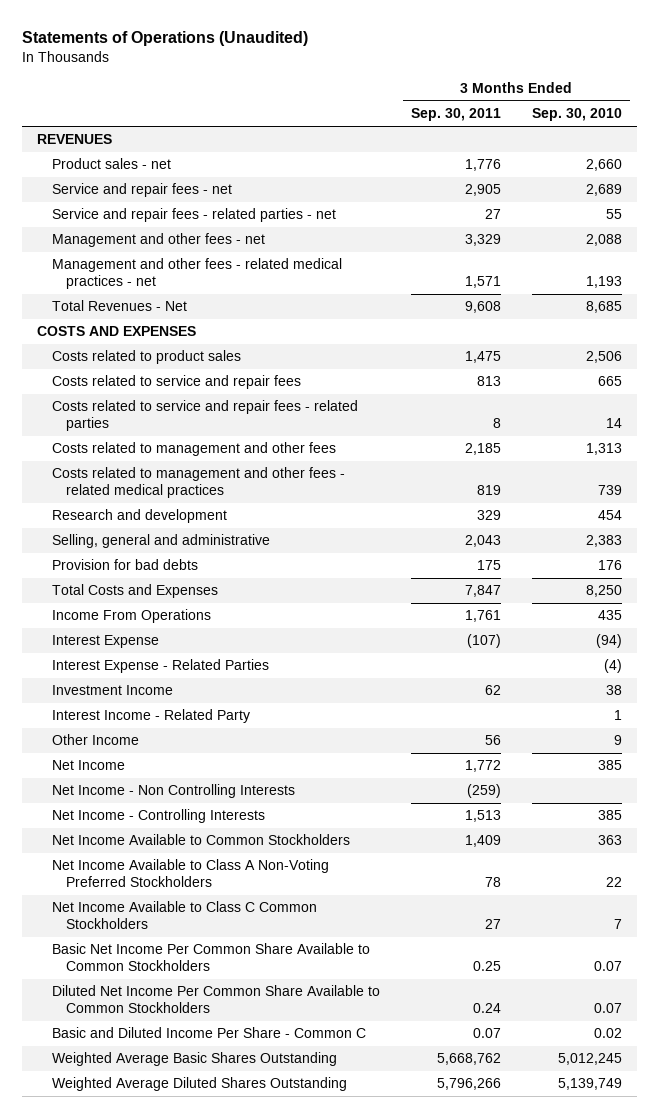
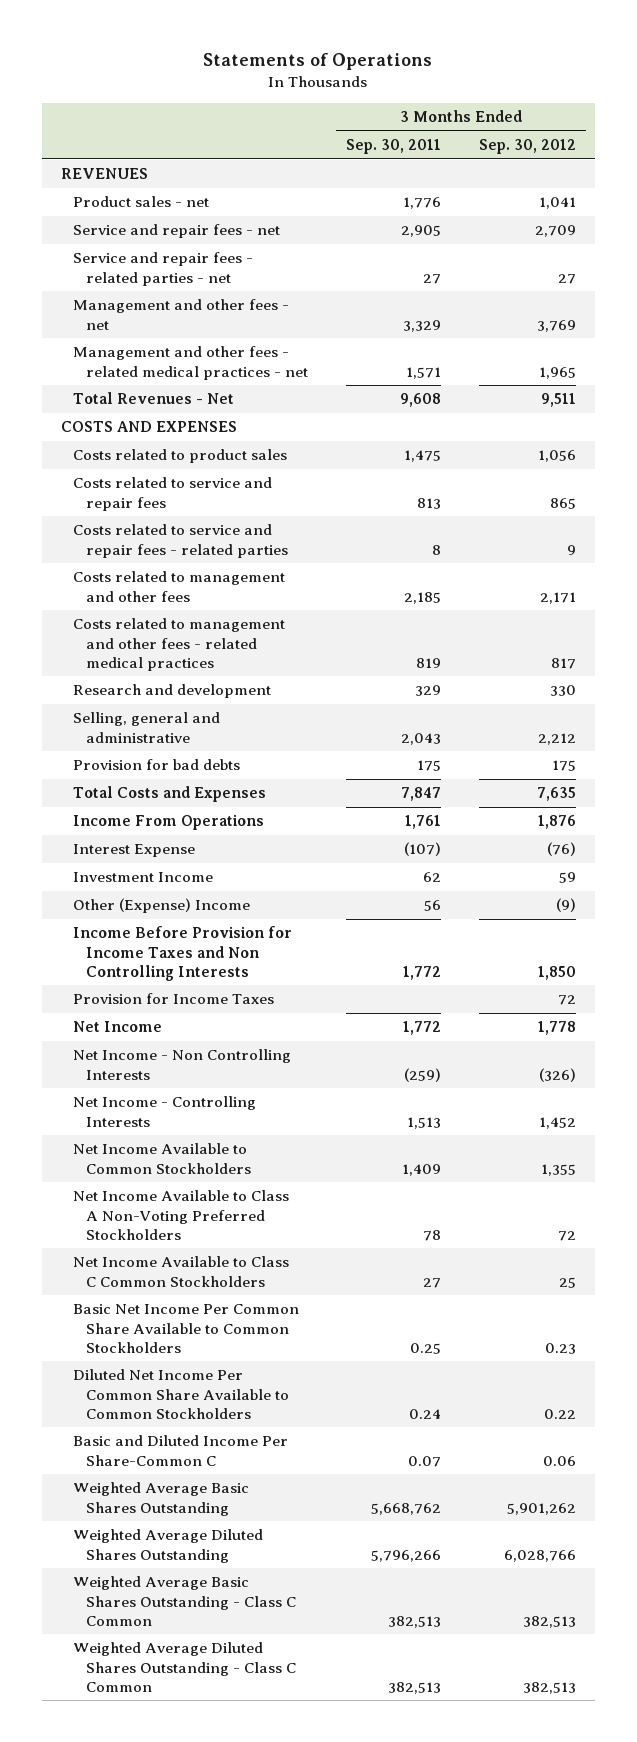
- Statements of Operations (Unaudited)
+ Statements of Operations
- | 3 Months Ended Sep. 30, 2011 | 3 Months Ended Sep. 30, 2010
+ | 3 Months Ended Sep. 30, 2011 | 3 Months Ended Sep. 30, 2012
- Interest Expense - Related Parties | | (4)
- Interest Income - Related Party | | 1
- Other Income | 56 | 9
+ Other (Expense) Income | 56 | (9)
+ Income Before Provision for Income Taxes and Non Controlling Interests | 1,772 | 1,850
+ Provision for Income Taxes | | 72
- Basic and Diluted Income Per Share - Common C | 0.07 | 0.02
+ Basic and Diluted Income Per Share-Common C | 0.07 | 0.06
+ Weighted Average Basic Shares Outstanding - Class C Common | 382,513 | 382,513
+ Weighted Average Diluted Shares Outstanding - Class C Common | 382,513 | 382,513

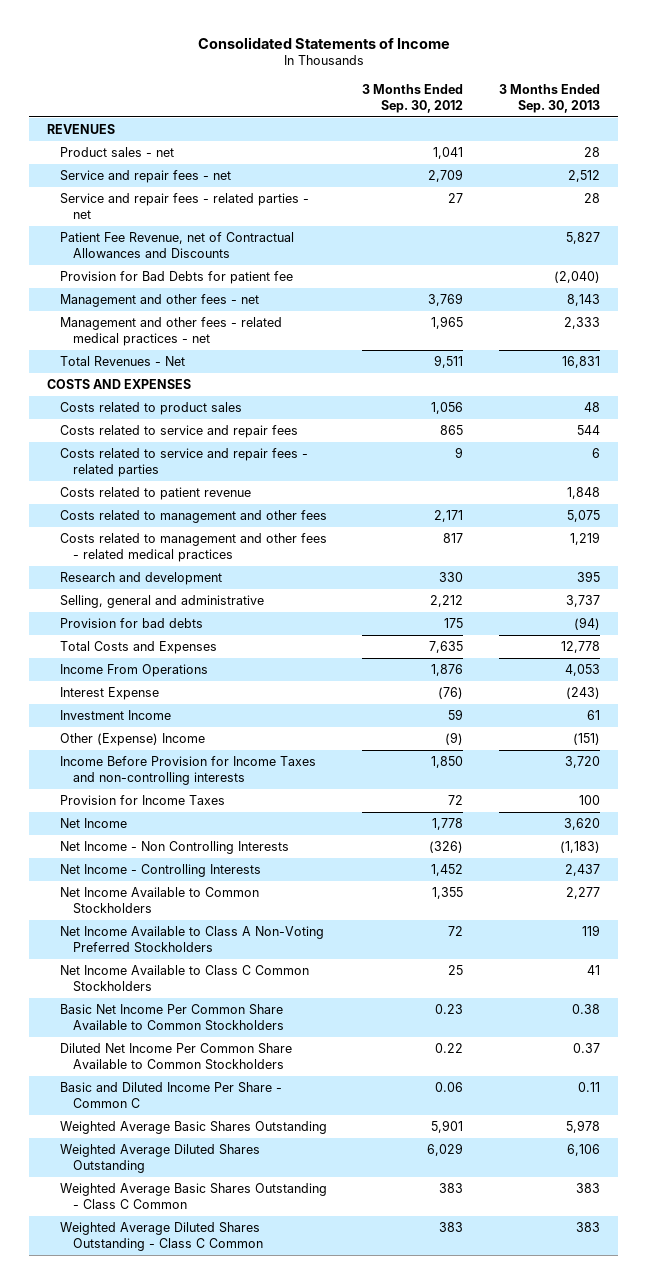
- Statements of Operations
+ Consolidated Statements of Income
- | 3 Months Ended Sep. 30, 2011 | 3 Months Ended Sep. 30, 2012
+ | 3 Months Ended Sep. 30, 2012 | 3 Months Ended Sep. 30, 2013
+ Patient Fee Revenue, net of Contractual Allowances and Discounts | | 5,827
+ Provision for Bad Debts for patient fee | | (2,040)
+ Costs related to patient revenue | | 1,848
- Income Before Provision for Income Taxes and Non Controlling Interests | 1,772 | 1,850
+ Income Before Provision for Income Taxes and non-controlling interests | 1,850 | 3,720
- Basic and Diluted Income Per Share-Common C | 0.07 | 0.06
- Weighted Average Basic Shares Outstanding | 5,668,762 | 5,901,262
- Weighted Average Diluted Shares Outstanding | 5,796,266 | 6,028,766
- Weighted Average Basic Shares Outstanding - Class C Common | 382,513 | 382,513
- Weighted Average Diluted Shares Outstanding - Class C Common | 382,513 | 382,513
+ Basic and Diluted Income Per Share - Common C | 0.06 | 0.11
+ Weighted Average Basic Shares Outstanding | 5,901 | 5,978
+ Weighted Average Diluted Shares Outstanding | 6,029 | 6,106
+ Weighted Average Basic Shares Outstanding - Class C Common | 383 | 383
+ Weighted Average Diluted Shares Outstanding - Class C Common | 383 | 383

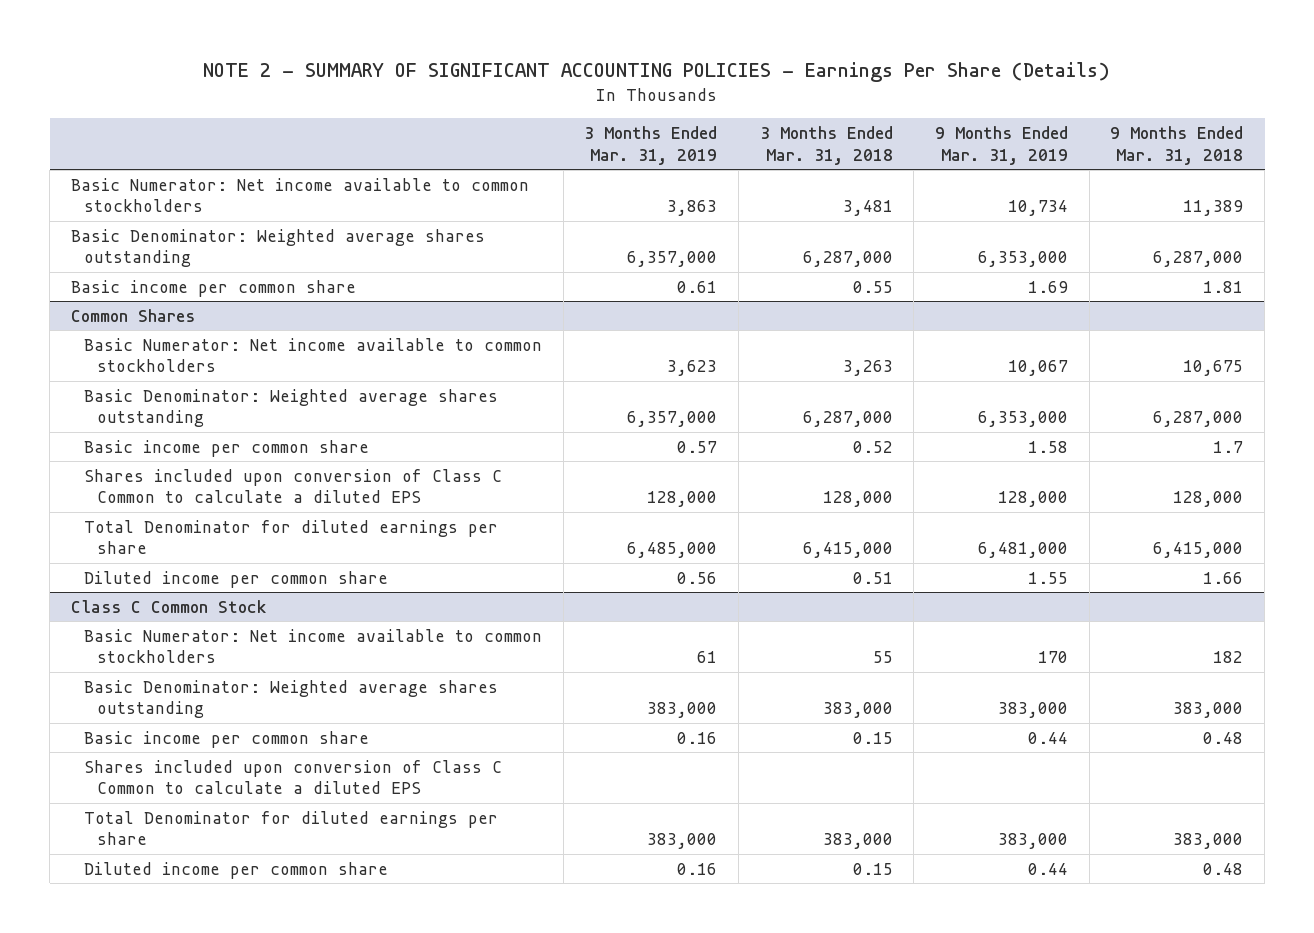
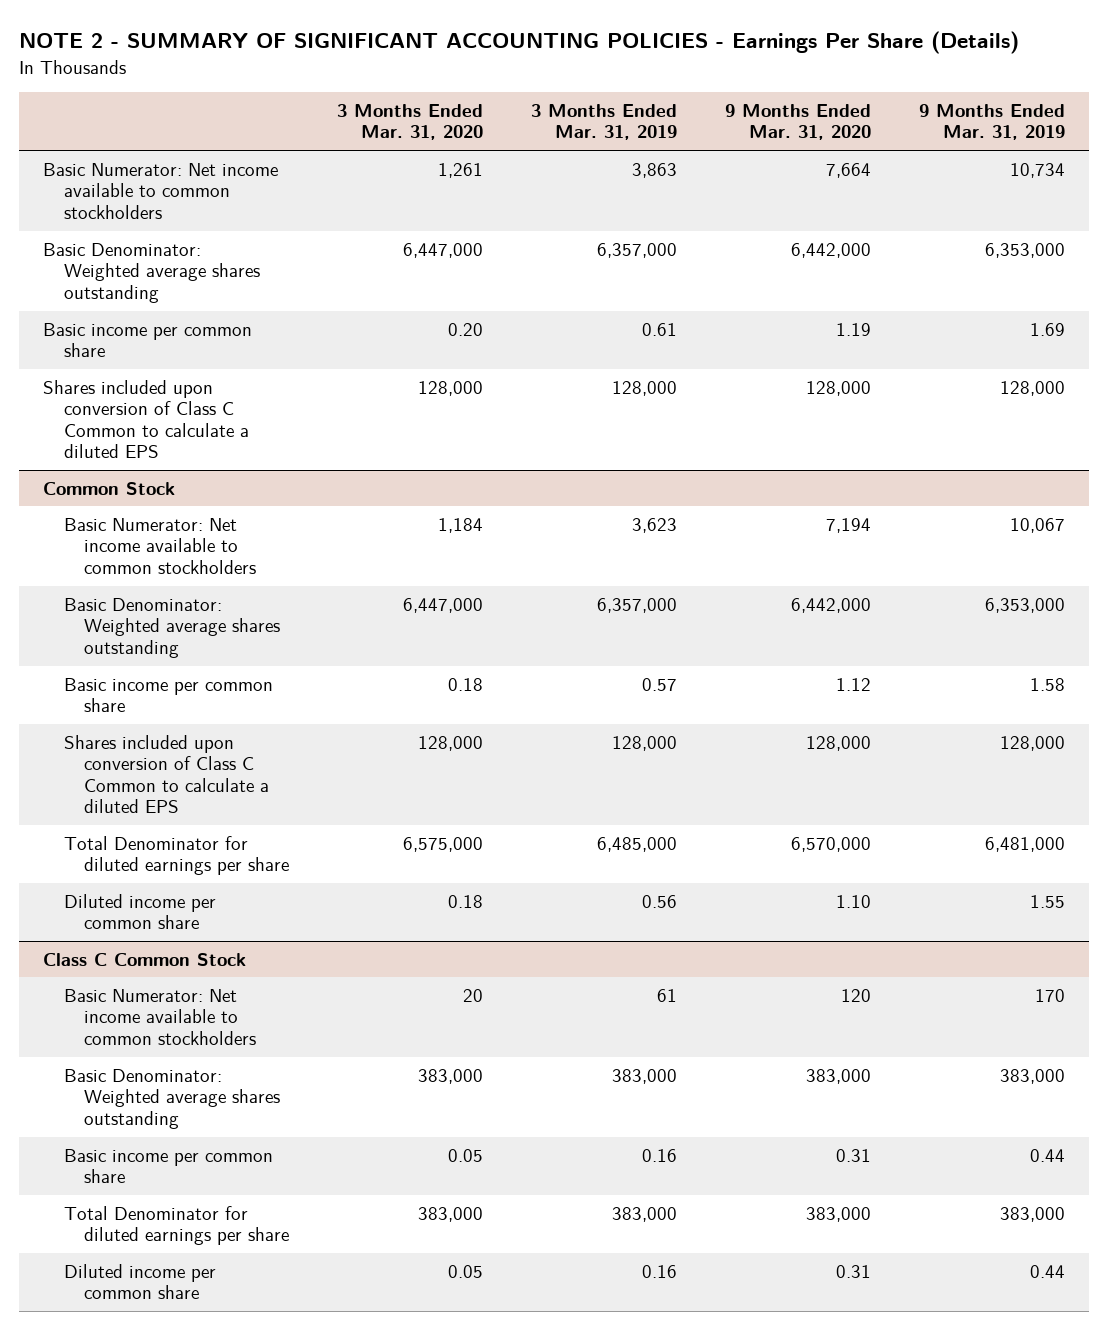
- | 3 Months Ended Mar. 31, 2019 | 3 Months Ended Mar. 31, 2018 | 9 Months Ended Mar. 31, 2019 | 9 Months Ended Mar. 31, 2018
+ | 3 Months Ended Mar. 31, 2020 | 3 Months Ended Mar. 31, 2019 | 9 Months Ended Mar. 31, 2020 | 9 Months Ended Mar. 31, 2019
- Common Shares
+ Shares included upon conversion of Class C Common to calculate a diluted EPS | 128,000 | 128,000 | 128,000 | 128,000
+ Common Stock
@ Class C Common Stock
- Shares included upon conversion of Class C Common to calculate a diluted EPS

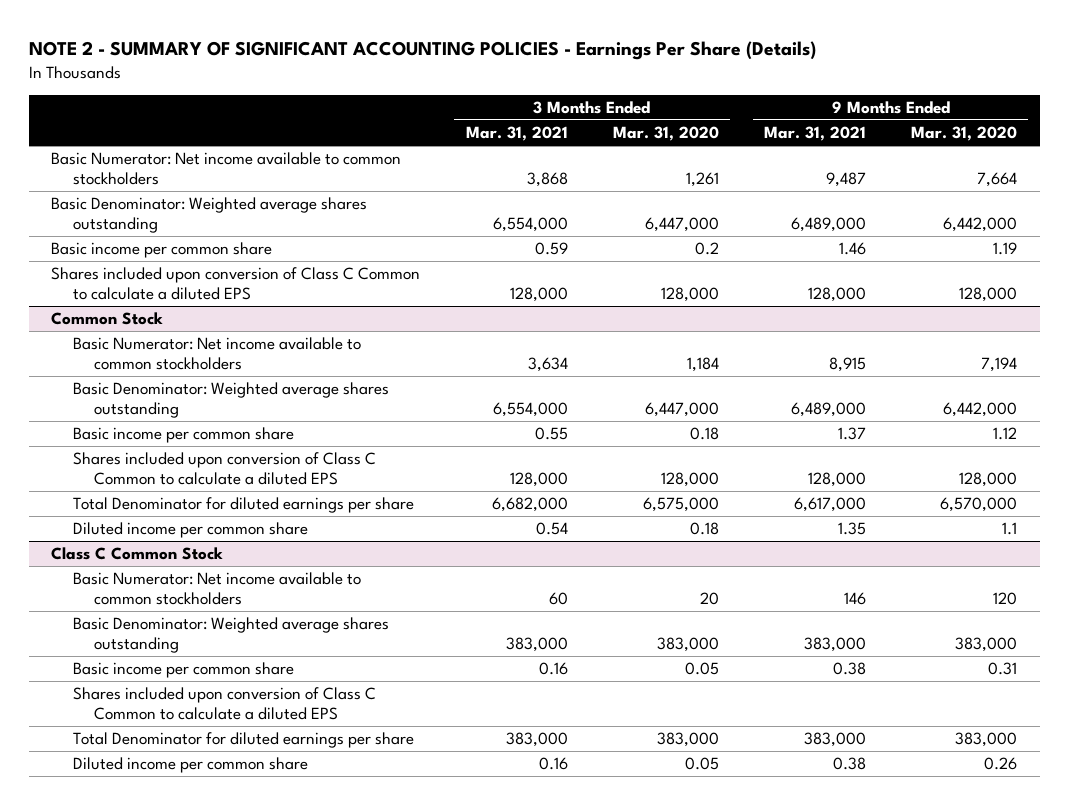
- | 3 Months Ended Mar. 31, 2020 | 3 Months Ended Mar. 31, 2019 | 9 Months Ended Mar. 31, 2020 | 9 Months Ended Mar. 31, 2019
+ | 3 Months Ended Mar. 31, 2021 | 3 Months Ended Mar. 31, 2020 | 9 Months Ended Mar. 31, 2021 | 9 Months Ended Mar. 31, 2020
- Basic income per common share | 0.20 | 0.61 | 1.19 | 1.69
+ Basic income per common share | 0.59 | 0.2 | 1.46 | 1.19
@ Common Stock
- Diluted income per common share | 0.18 | 0.56 | 1.10 | 1.55
+ Diluted income per common share | 0.54 | 0.18 | 1.35 | 1.1
@ Class C Common Stock
+ Shares included upon conversion of Class C Common to calculate a diluted EPS
- Diluted income per common share | 0.05 | 0.16 | 0.31 | 0.44
+ Diluted income per common share | 0.16 | 0.05 | 0.38 | 0.26

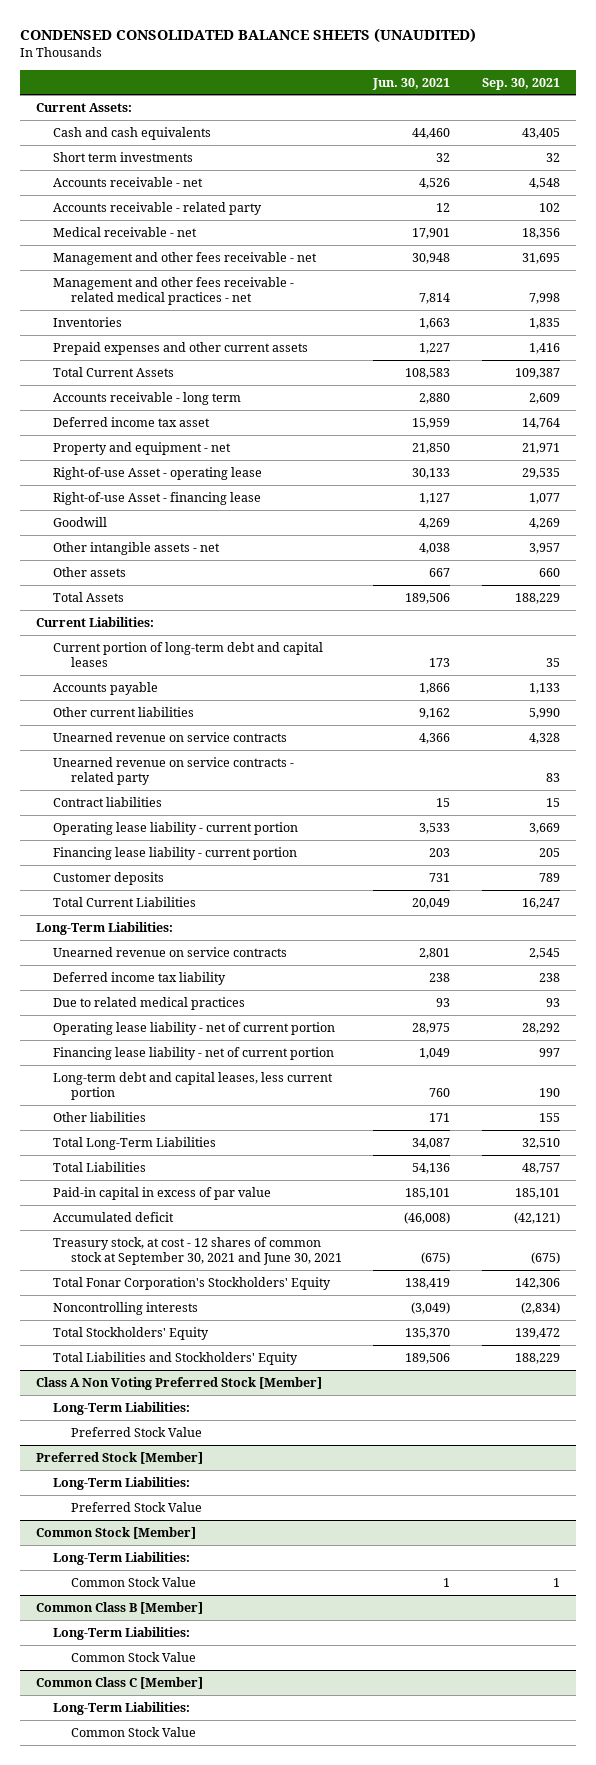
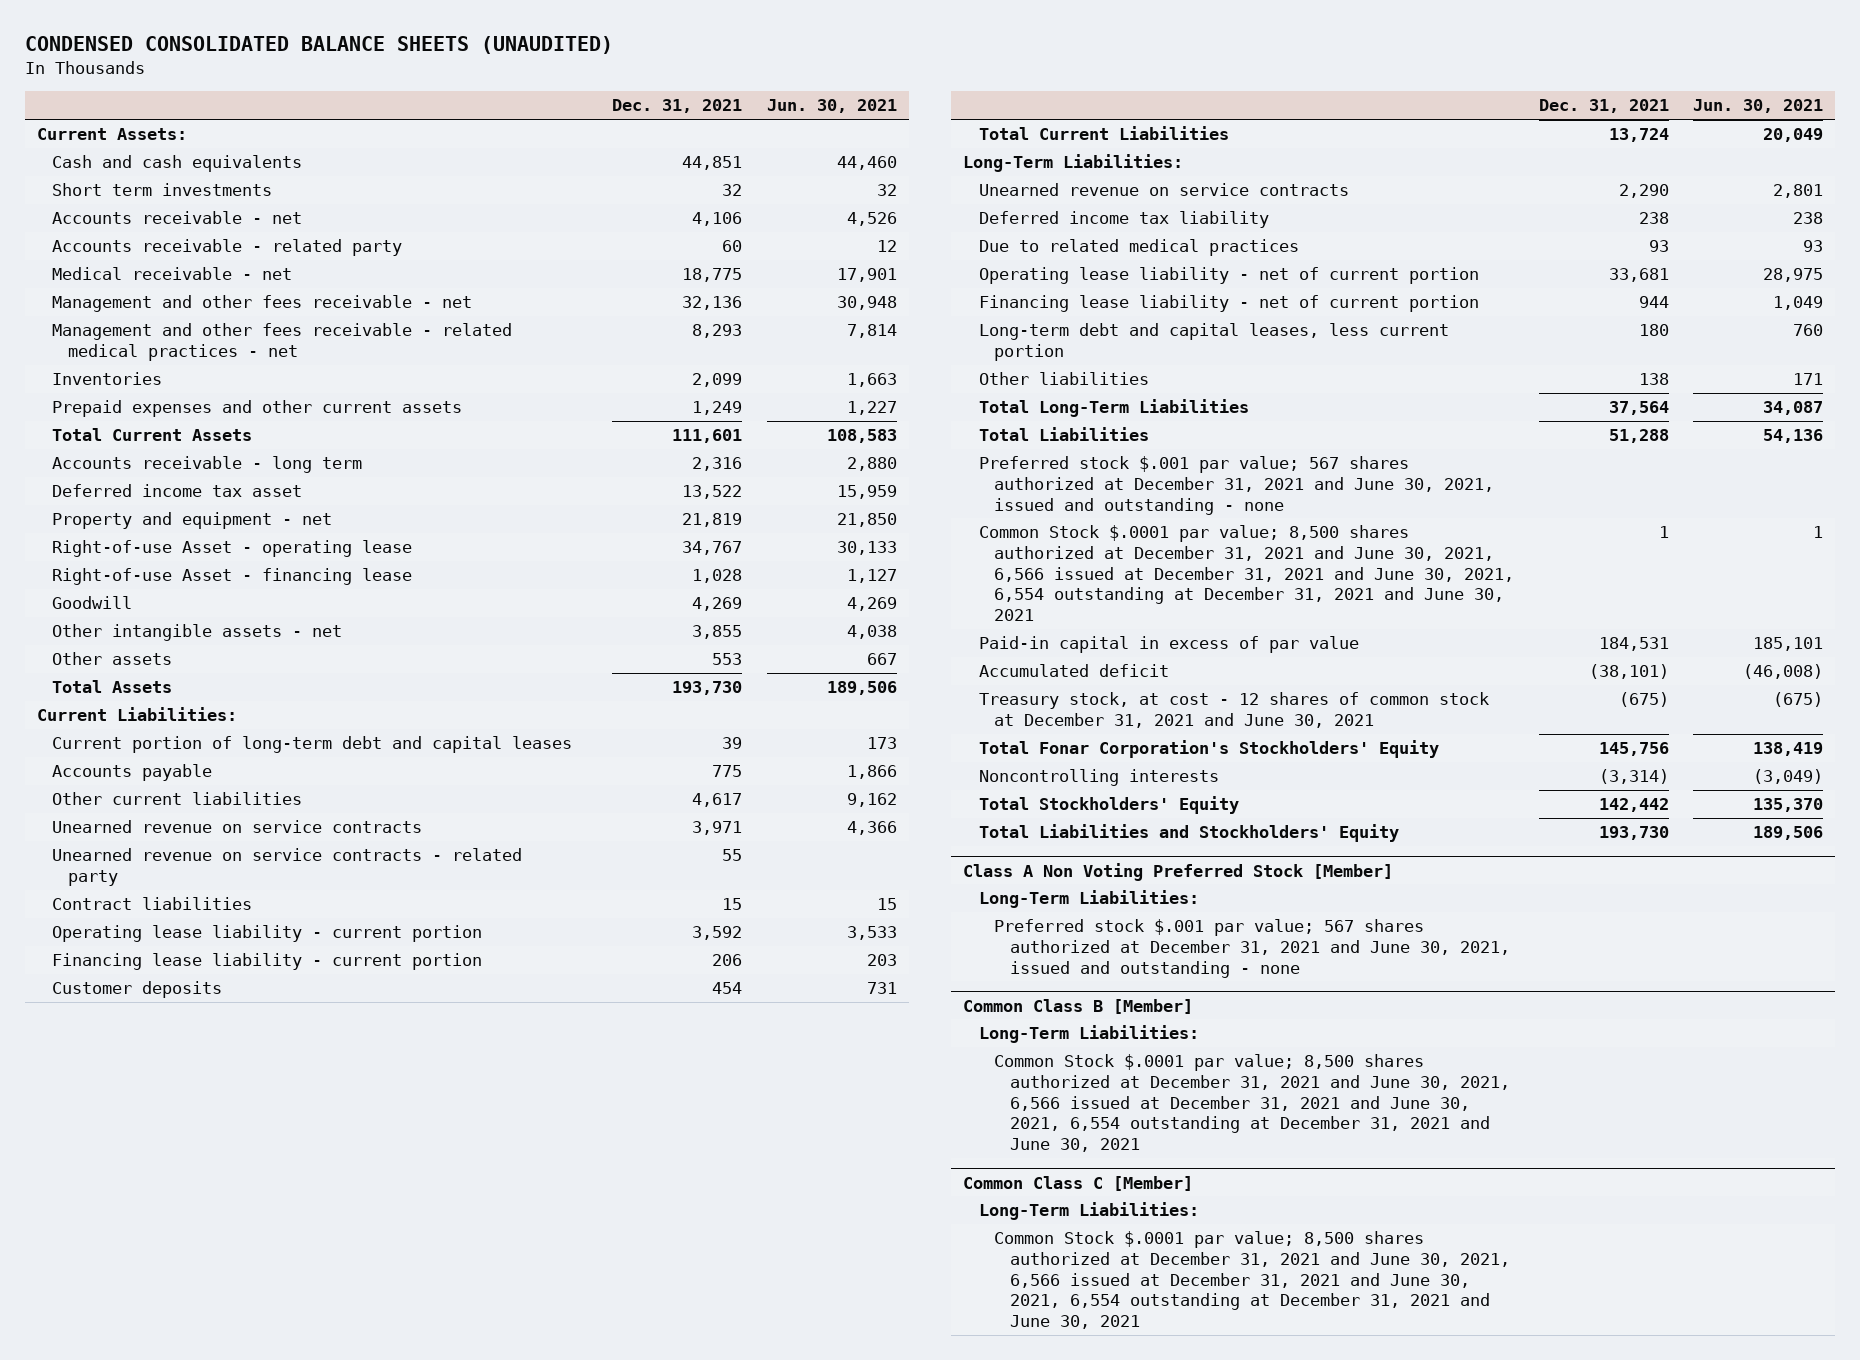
- | Jun. 30, 2021 | Sep. 30, 2021
+ | Dec. 31, 2021 | Jun. 30, 2021
+ Preferred stock $.001 par value; 567 shares authorized at December 31, 2021 and June 30, 2021, issued and outstanding - none
+ Common Stock $.0001 par value; 8,500 shares authorized at December 31, 2021 and June 30, 2021, 6,566 issued at December 31, 2021 and June 30, 2021, 6,554 outstanding at December 31, 2021 and June 30, 2021 | 1 | 1
- Treasury stock, at cost - 12 shares of common stock at September 30, 2021 and June 30, 2021 | (675) | (675)
+ Treasury stock, at cost - 12 shares of common stock at December 31, 2021 and June 30, 2021 | (675) | (675)
@ Class A Non Voting Preferred Stock [Member]
- Preferred Stock Value
- Preferred Stock [Member]
- Long-Term Liabilities:
- Preferred Stock Value
- Common Stock [Member]
- Long-Term Liabilities:
- Common Stock Value | 1 | 1
@ Class A Non Voting Preferred Stock [Member]
+ Preferred stock $.001 par value; 567 shares authorized at December 31, 2021 and June 30, 2021, issued and outstanding - none
@ Common Class B [Member]
- Common Stock Value
+ Common Stock $.0001 par value; 8,500 shares authorized at December 31, 2021 and June 30, 2021, 6,566 issued at December 31, 2021 and June 30, 2021, 6,554 outstanding at December 31, 2021 and June 30, 2021
@ Common Class C [Member]
- Common Stock Value
+ Common Stock $.0001 par value; 8,500 shares authorized at December 31, 2021 and June 30, 2021, 6,566 issued at December 31, 2021 and June 30, 2021, 6,554 outstanding at December 31, 2021 and June 30, 2021

